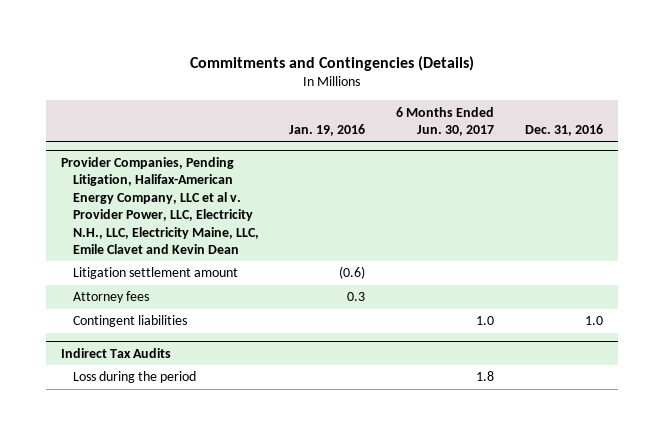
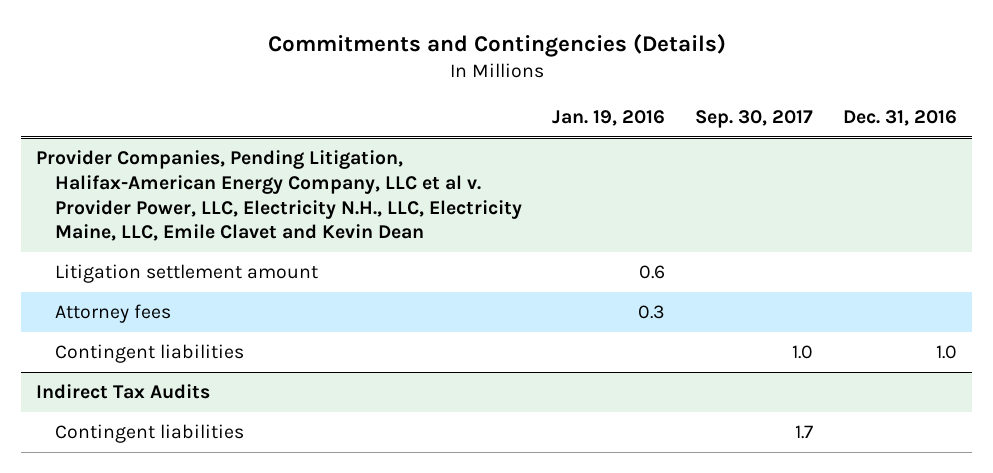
- | Jan. 19, 2016 | 6 Months Ended Jun. 30, 2017 | Dec. 31, 2016
+ | Jan. 19, 2016 | Sep. 30, 2017 | Dec. 31, 2016
@ Provider Companies, Pending Litigation, Halifax-American Energy Company, LLC et al v. Provider Power, LLC, Electricity N.H., LLC, Electricity Maine, LLC, Emile Clavet and Kevin Dean
- Litigation settlement amount | (0.6) | |
+ Litigation settlement amount | 0.6 | |
@ Indirect Tax Audits
- Loss during the period | | 1.8 |
+ Contingent liabilities | | 1.7 |

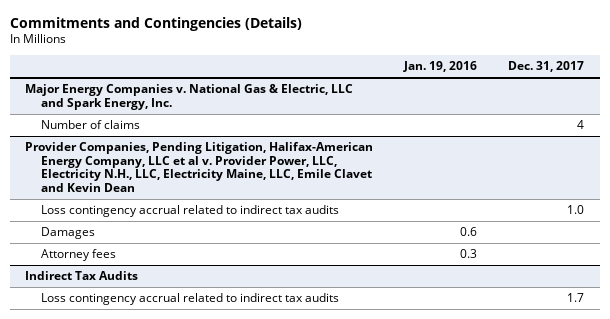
- | Jan. 19, 2016 | Sep. 30, 2017 | Dec. 31, 2016
+ | Jan. 19, 2016 | Dec. 31, 2017
+ Major Energy Companies v. National Gas & Electric, LLC and Spark Energy, Inc.
+ Number of claims | | 4
@ Provider Companies, Pending Litigation, Halifax-American Energy Company, LLC et al v. Provider Power, LLC, Electricity N.H., LLC, Electricity Maine, LLC, Emile Clavet and Kevin Dean
- Litigation settlement amount | 0.6 | |
+ Loss contingency accrual related to indirect tax audits | | 1.0
+ Damages | 0.6 |
- Contingent liabilities | | 1.0 | 1.0
@ Indirect Tax Audits
- Contingent liabilities | | 1.7 |
+ Loss contingency accrual related to indirect tax audits | | 1.7

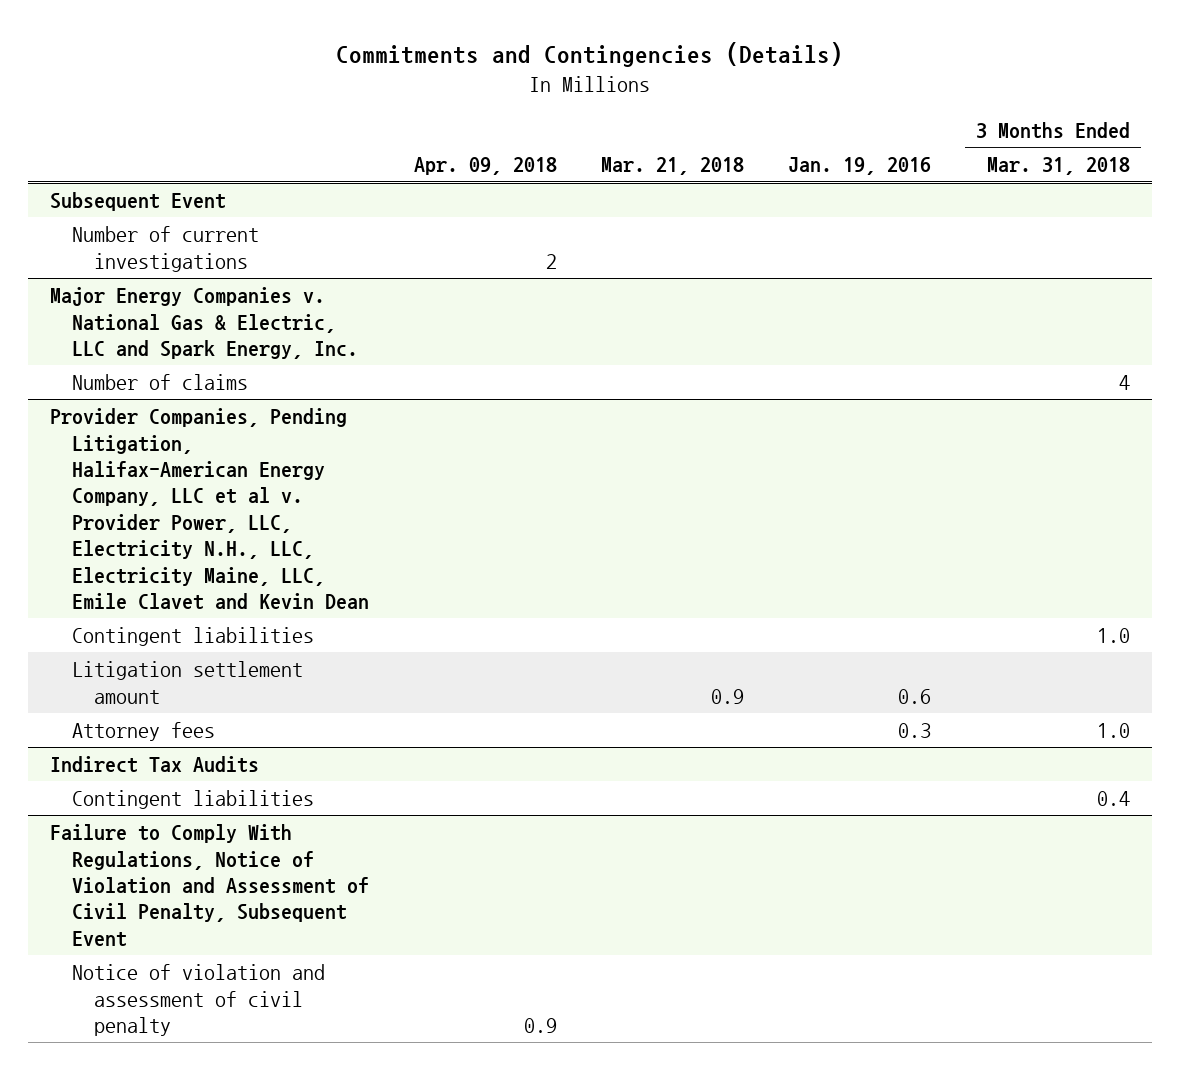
- | Jan. 19, 2016 | Dec. 31, 2017
+ | Apr. 09, 2018 | Mar. 21, 2018 | Jan. 19, 2016 | 3 Months Ended Mar. 31, 2018
+ Subsequent Event
+ Number of current investigations | 2 | | |
@ Provider Companies, Pending Litigation, Halifax-American Energy Company, LLC et al v. Provider Power, LLC, Electricity N.H., LLC, Electricity Maine, LLC, Emile Clavet and Kevin Dean
- Loss contingency accrual related to indirect tax audits | | 1.0
- Damages | 0.6 |
+ Contingent liabilities | | | | 1.0
+ Litigation settlement amount | | 0.9 | 0.6 |
@ Indirect Tax Audits
- Loss contingency accrual related to indirect tax audits | | 1.7
+ Contingent liabilities | | | | 0.4
+ Failure to Comply With Regulations, Notice of Violation and Assessment of Civil Penalty, Subsequent Event
+ Notice of violation and assessment of civil penalty | 0.9 | | |

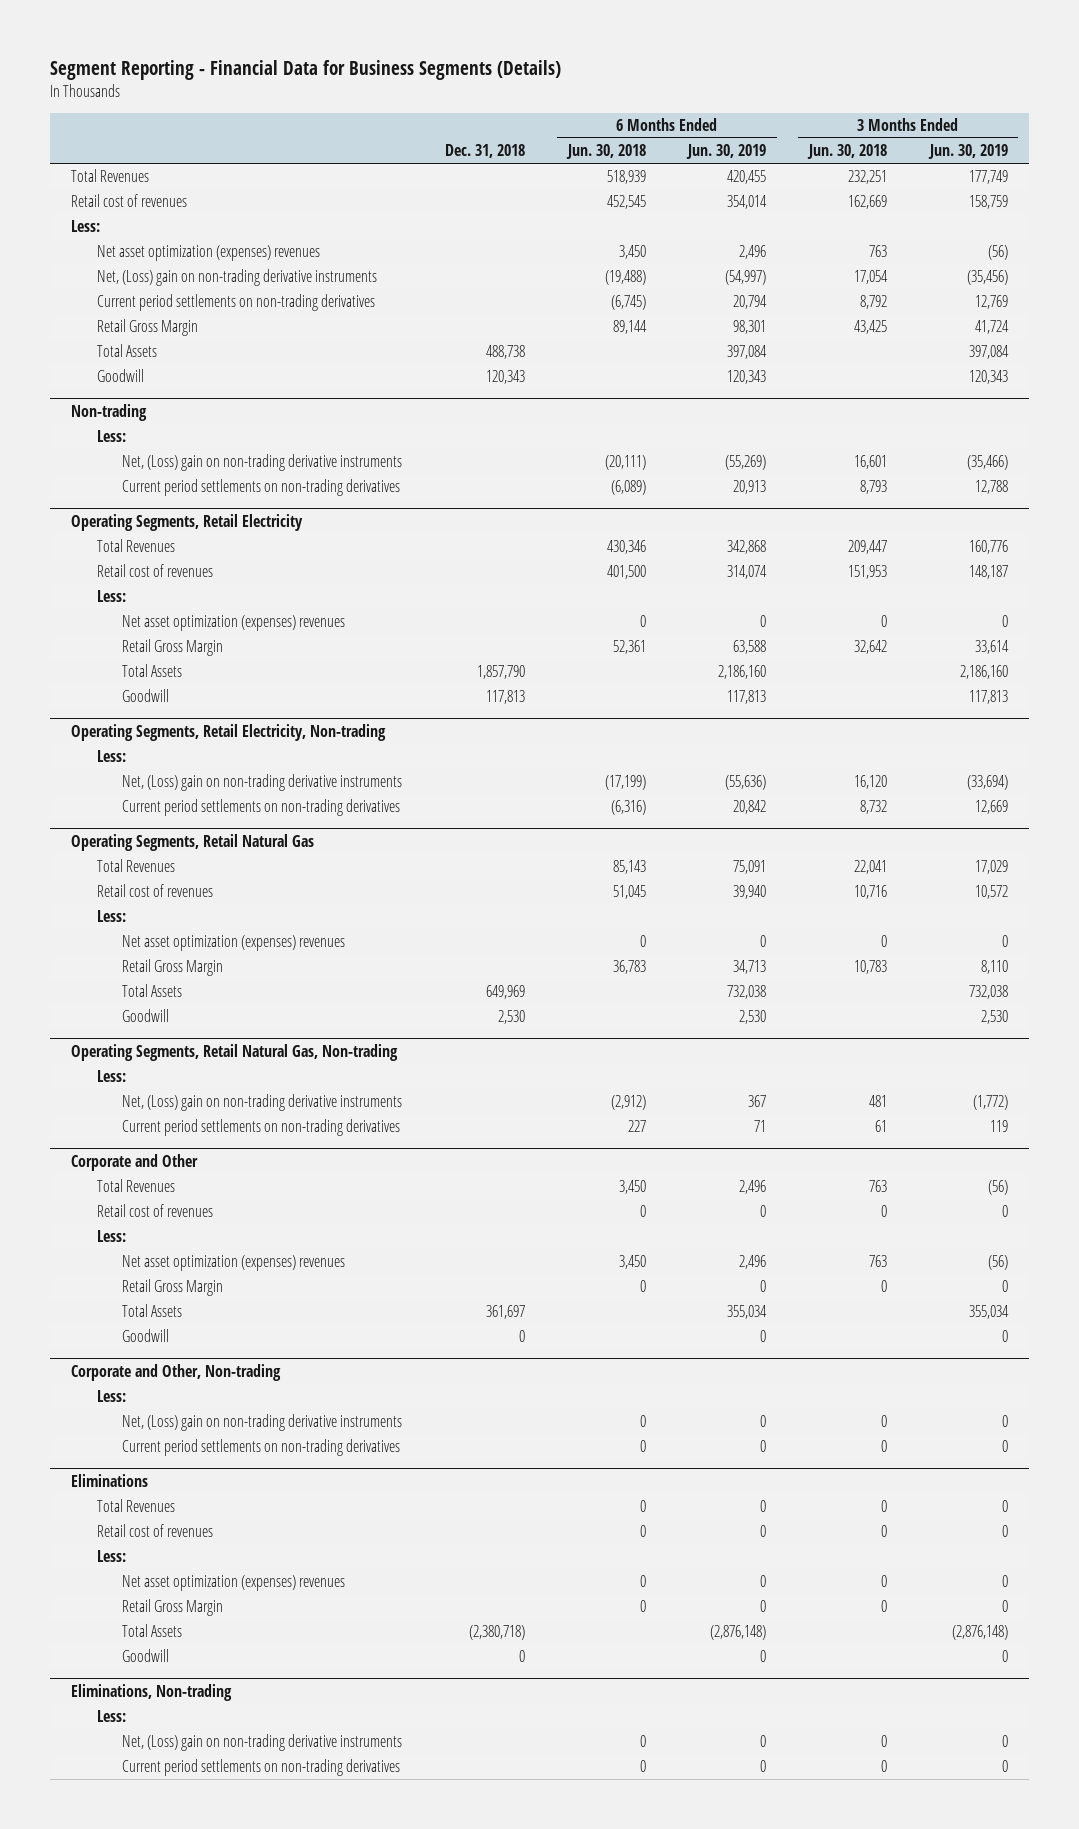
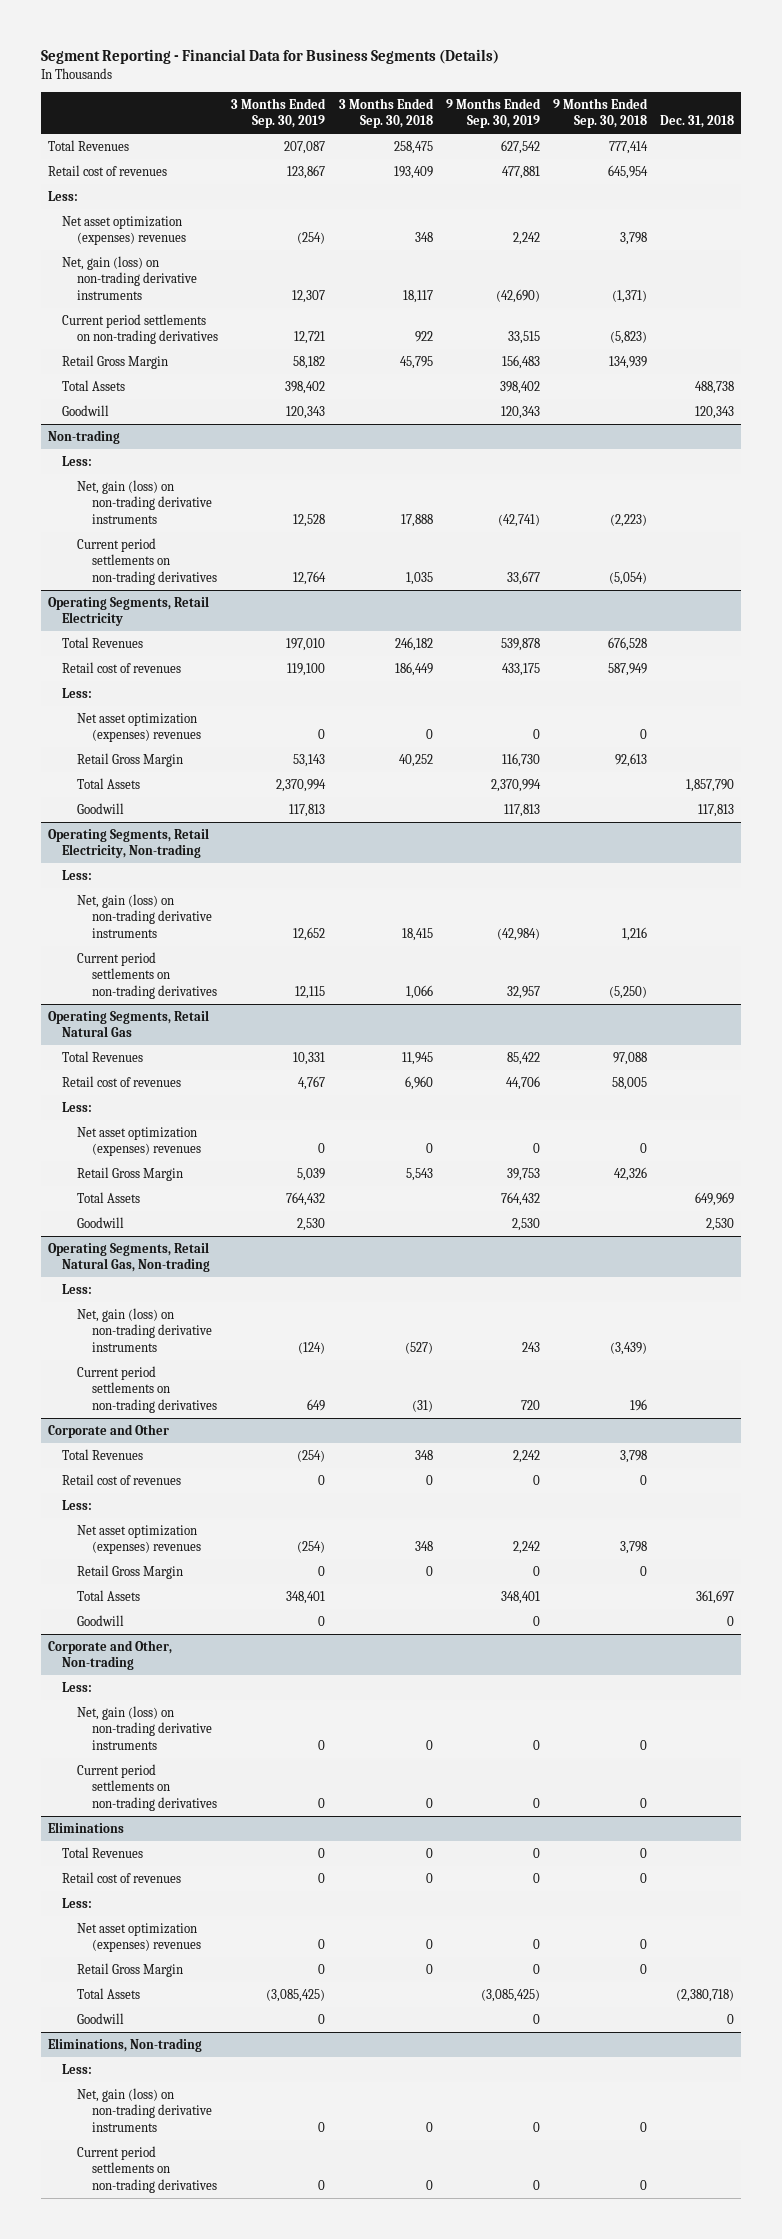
- | Dec. 31, 2018 | 6 Months Ended Jun. 30, 2018 | 6 Months Ended Jun. 30, 2019 | 3 Months Ended Jun. 30, 2018 | 3 Months Ended Jun. 30, 2019
+ | 3 Months Ended Sep. 30, 2019 | 3 Months Ended Sep. 30, 2018 | 9 Months Ended Sep. 30, 2019 | 9 Months Ended Sep. 30, 2018 | Dec. 31, 2018
- Net, (Loss) gain on non-trading derivative instruments | | (19,488) | (54,997) | 17,054 | (35,456)
+ Net, gain (loss) on non-trading derivative instruments | 12,307 | 18,117 | (42,690) | (1,371) |
@ Non-trading
- Net, (Loss) gain on non-trading derivative instruments | | (20,111) | (55,269) | 16,601 | (35,466)
+ Net, gain (loss) on non-trading derivative instruments | 12,528 | 17,888 | (42,741) | (2,223) |
@ Operating Segments, Retail Electricity, Non-trading
- Net, (Loss) gain on non-trading derivative instruments | | (17,199) | (55,636) | 16,120 | (33,694)
+ Net, gain (loss) on non-trading derivative instruments | 12,652 | 18,415 | (42,984) | 1,216 |
@ Operating Segments, Retail Natural Gas, Non-trading
- Net, (Loss) gain on non-trading derivative instruments | | (2,912) | 367 | 481 | (1,772)
+ Net, gain (loss) on non-trading derivative instruments | (124) | (527) | 243 | (3,439) |
@ Corporate and Other, Non-trading
- Net, (Loss) gain on non-trading derivative instruments | | 0 | 0 | 0 | 0
+ Net, gain (loss) on non-trading derivative instruments | 0 | 0 | 0 | 0 |
@ Eliminations, Non-trading
- Net, (Loss) gain on non-trading derivative instruments | | 0 | 0 | 0 | 0
+ Net, gain (loss) on non-trading derivative instruments | 0 | 0 | 0 | 0 |

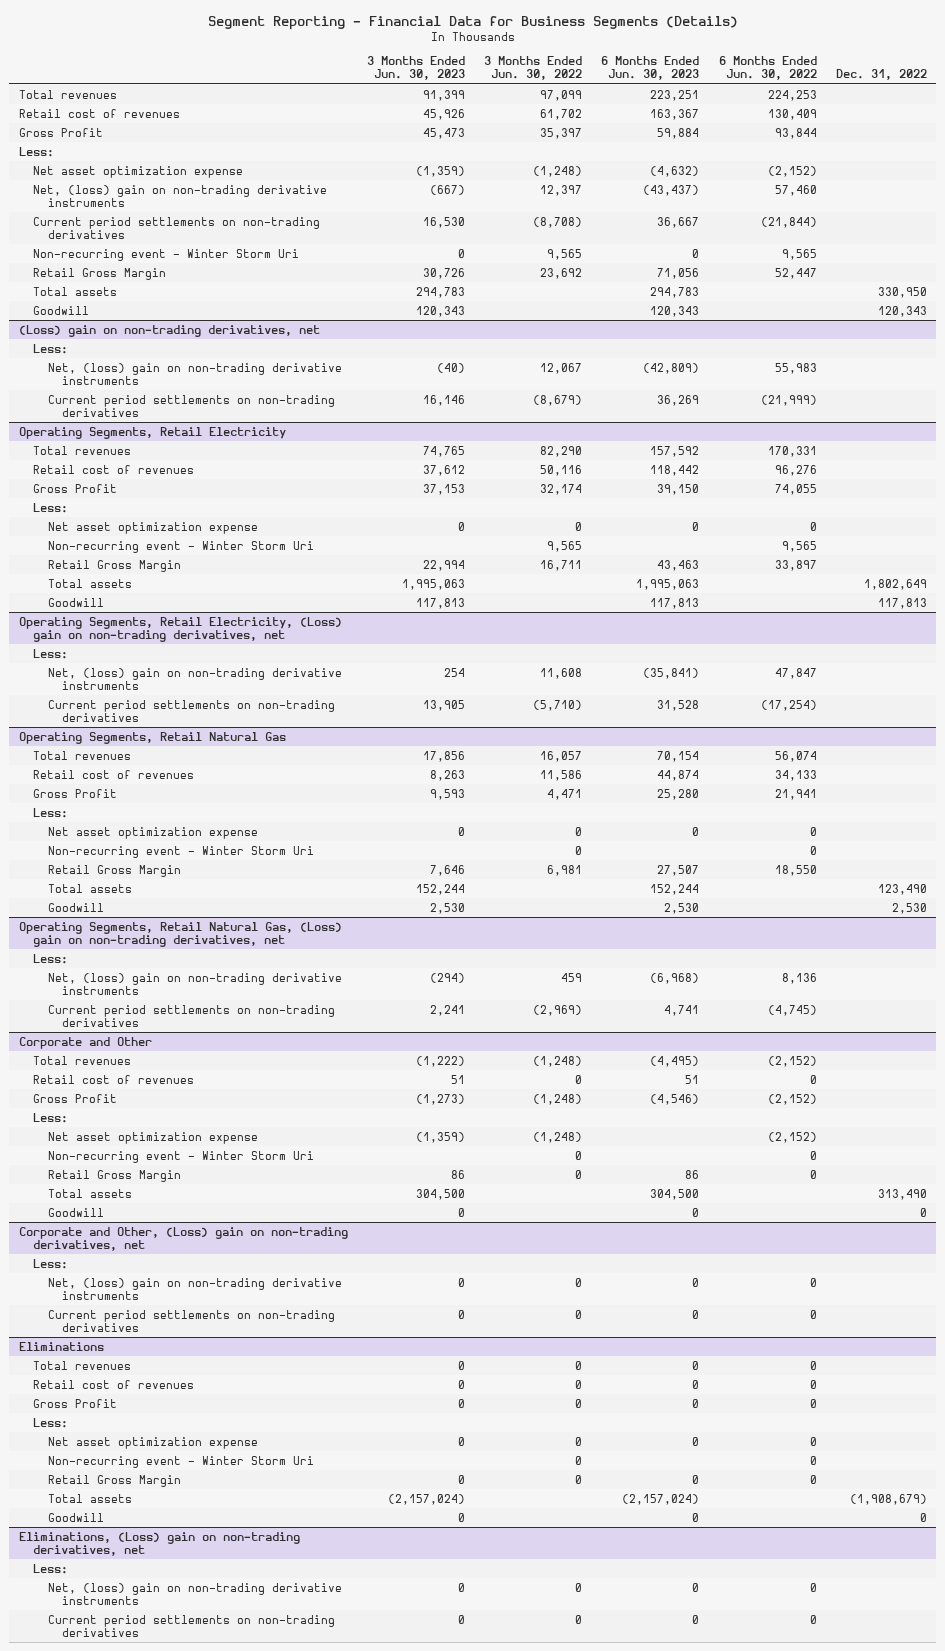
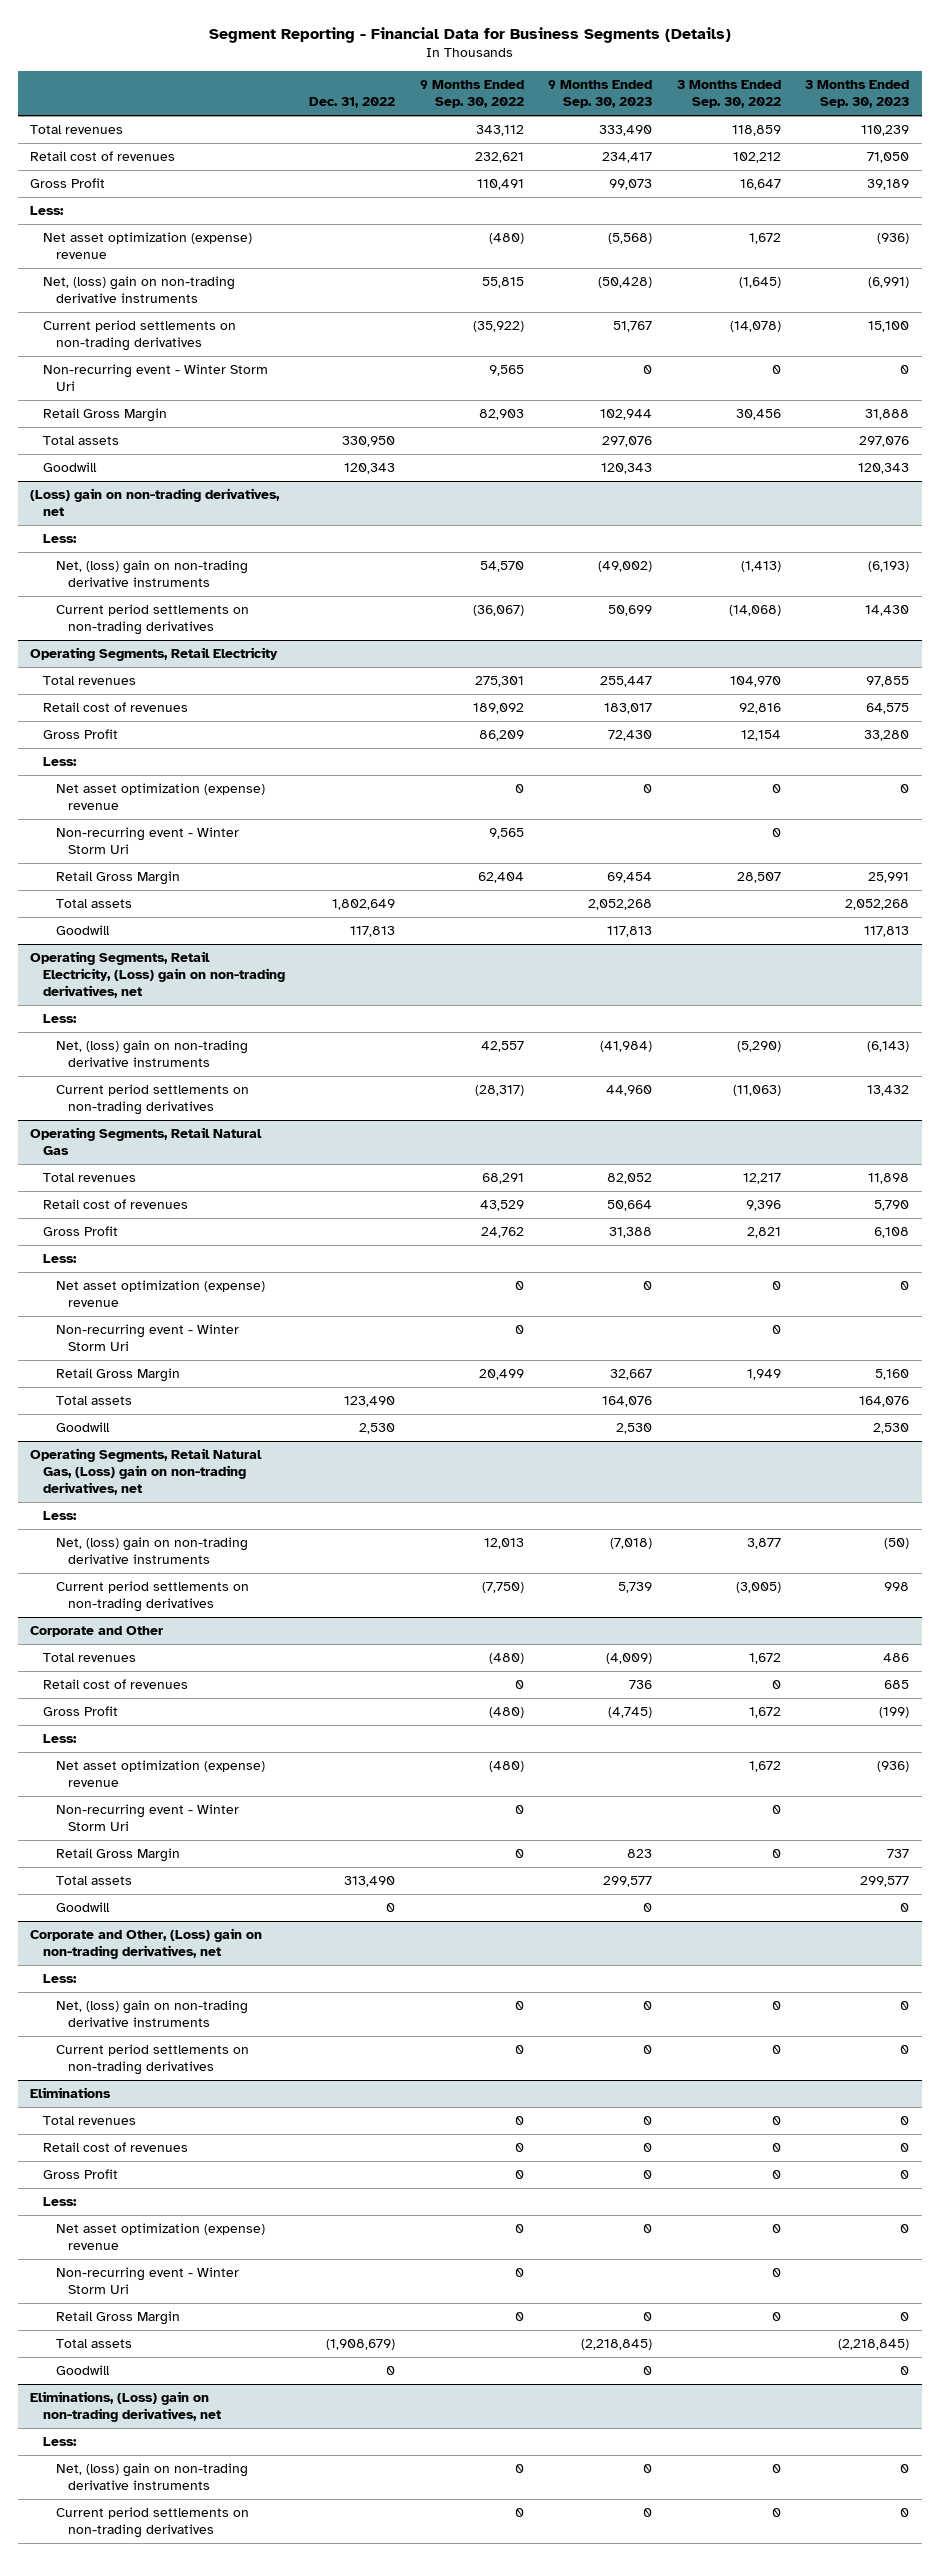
- | 3 Months Ended Jun. 30, 2023 | 3 Months Ended Jun. 30, 2022 | 6 Months Ended Jun. 30, 2023 | 6 Months Ended Jun. 30, 2022 | Dec. 31, 2022
+ | Dec. 31, 2022 | 9 Months Ended Sep. 30, 2022 | 9 Months Ended Sep. 30, 2023 | 3 Months Ended Sep. 30, 2022 | 3 Months Ended Sep. 30, 2023
- Net asset optimization expense | (1,359) | (1,248) | (4,632) | (2,152) |
+ Net asset optimization (expense) revenue | | (480) | (5,568) | 1,672 | (936)
@ Operating Segments, Retail Electricity
- Net asset optimization expense | 0 | 0 | 0 | 0 |
+ Net asset optimization (expense) revenue | | 0 | 0 | 0 | 0
@ Operating Segments, Retail Natural Gas
- Net asset optimization expense | 0 | 0 | 0 | 0 |
+ Net asset optimization (expense) revenue | | 0 | 0 | 0 | 0
@ Corporate and Other
- Net asset optimization expense | (1,359) | (1,248) | | (2,152) |
+ Net asset optimization (expense) revenue | | (480) | | 1,672 | (936)
@ Eliminations
- Net asset optimization expense | 0 | 0 | 0 | 0 |
+ Net asset optimization (expense) revenue | | 0 | 0 | 0 | 0

